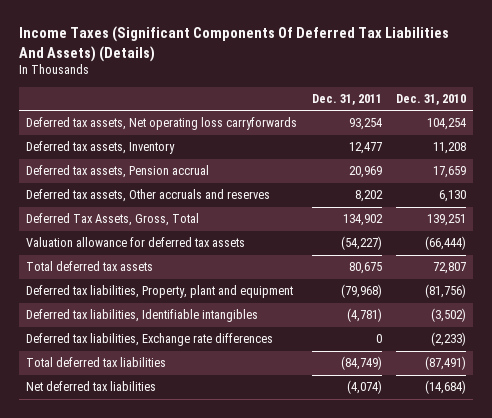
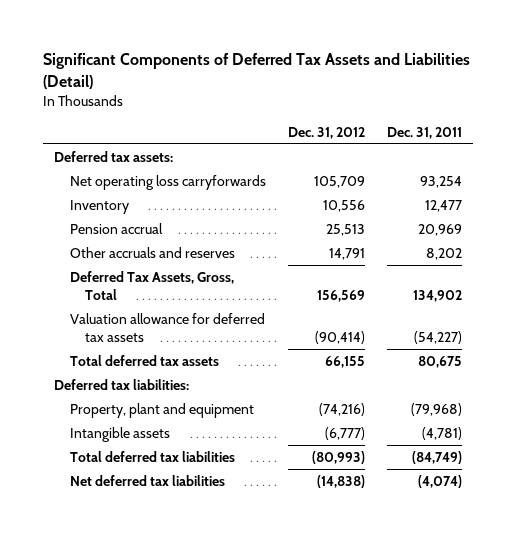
- Income Taxes (Significant Components Of Deferred Tax Liabilities And Assets) (Details)
+ Significant Components of Deferred Tax Assets and Liabilities (Detail)
- | Dec. 31, 2011 | Dec. 31, 2010
+ | Dec. 31, 2012 | Dec. 31, 2011
- Deferred tax assets, Net operating loss carryforwards | 93,254 | 104,254
- Deferred tax assets, Inventory | 12,477 | 11,208
- Deferred tax assets, Pension accrual | 20,969 | 17,659
- Deferred tax assets, Other accruals and reserves | 8,202 | 6,130
+ Deferred tax assets:
+ Net operating loss carryforwards | 105,709 | 93,254
+ Inventory | 10,556 | 12,477
+ Pension accrual | 25,513 | 20,969
+ Other accruals and reserves | 14,791 | 8,202
- Deferred tax liabilities, Property, plant and equipment | (79,968) | (81,756)
- Deferred tax liabilities, Identifiable intangibles | (4,781) | (3,502)
- Deferred tax liabilities, Exchange rate differences | 0 | (2,233)
+ Deferred tax liabilities:
+ Property, plant and equipment | (74,216) | (79,968)
+ Intangible assets | (6,777) | (4,781)

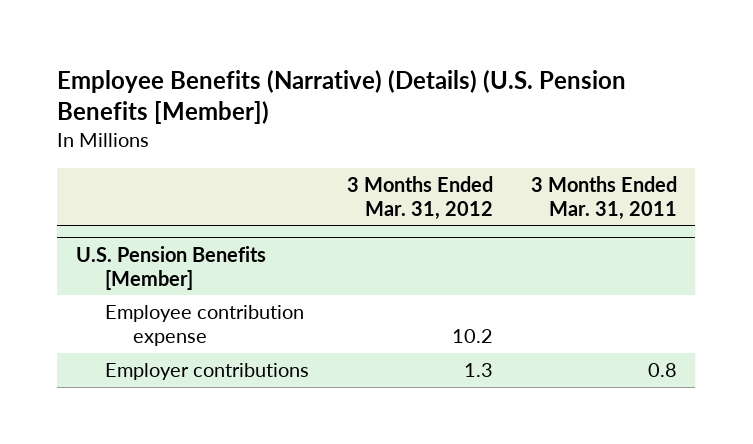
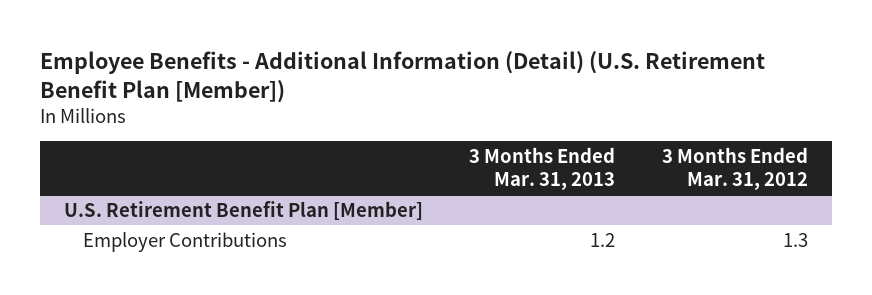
- Employee Benefits (Narrative) (Details) (U.S. Pension Benefits [Member])
+ Employee Benefits - Additional Information (Detail) (U.S. Retirement Benefit Plan [Member])
- | 3 Months Ended Mar. 31, 2012 | 3 Months Ended Mar. 31, 2011
+ | 3 Months Ended Mar. 31, 2013 | 3 Months Ended Mar. 31, 2012
- U.S. Pension Benefits [Member]
- Employee contribution expense | 10.2 |
- Employer contributions | 1.3 | 0.8
+ U.S. Retirement Benefit Plan [Member]
+ Employer Contributions | 1.2 | 1.3

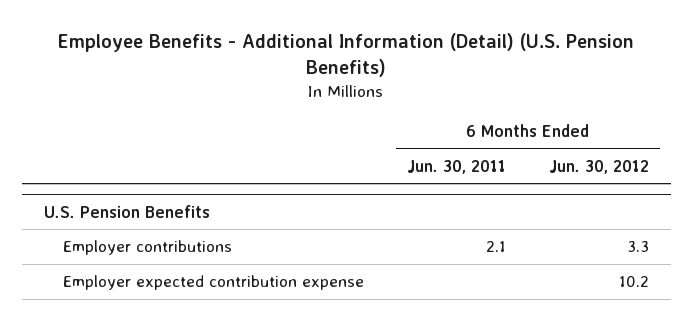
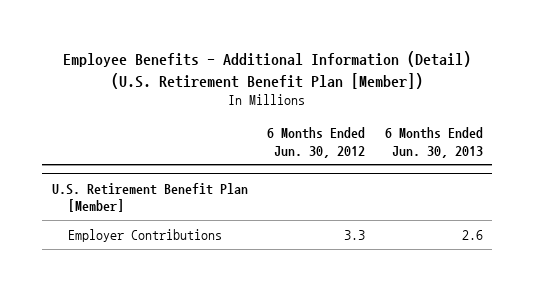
- Employee Benefits - Additional Information (Detail) (U.S. Pension Benefits)
+ Employee Benefits - Additional Information (Detail) (U.S. Retirement Benefit Plan [Member])
- | 6 Months Ended Jun. 30, 2011 | 6 Months Ended Jun. 30, 2012
+ | 6 Months Ended Jun. 30, 2012 | 6 Months Ended Jun. 30, 2013
- U.S. Pension Benefits
- Employer contributions | 2.1 | 3.3
- Employer expected contribution expense | | 10.2
+ U.S. Retirement Benefit Plan [Member]
+ Employer Contributions | 3.3 | 2.6

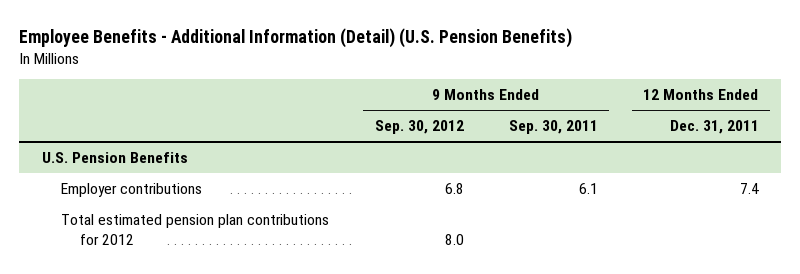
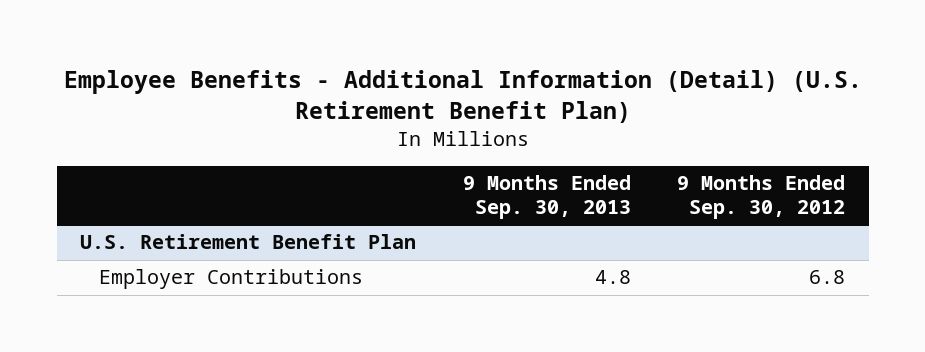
- Employee Benefits - Additional Information (Detail) (U.S. Pension Benefits)
+ Employee Benefits - Additional Information (Detail) (U.S. Retirement Benefit Plan)
- | 9 Months Ended Sep. 30, 2012 | 9 Months Ended Sep. 30, 2011 | 12 Months Ended Dec. 31, 2011
+ | 9 Months Ended Sep. 30, 2013 | 9 Months Ended Sep. 30, 2012
- U.S. Pension Benefits
- Employer contributions | 6.8 | 6.1 | 7.4
- Total estimated pension plan contributions for 2012 | 8.0 | |
+ U.S. Retirement Benefit Plan
+ Employer Contributions | 4.8 | 6.8

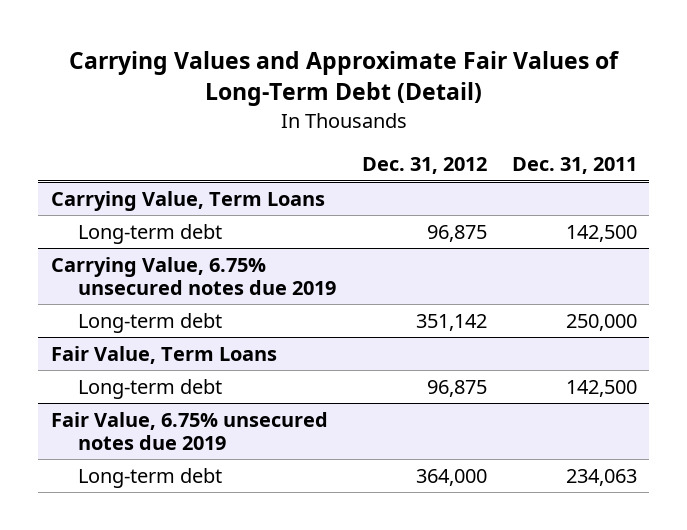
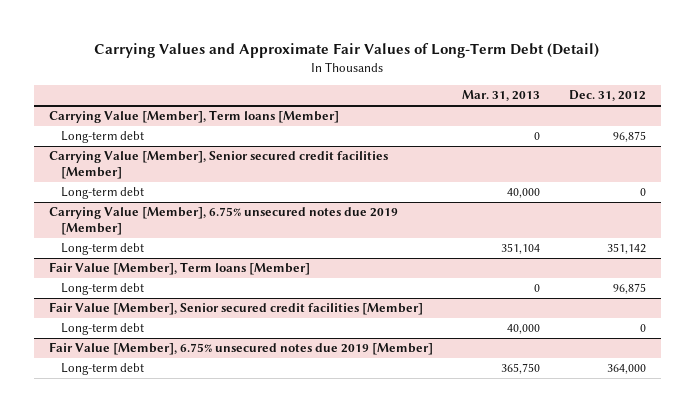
- | Dec. 31, 2012 | Dec. 31, 2011
+ | Mar. 31, 2013 | Dec. 31, 2012
- Carrying Value, Term Loans
+ Carrying Value [Member], Term loans [Member]
- Carrying Value, 6.75% unsecured notes due 2019
+ Carrying Value [Member], Senior secured credit facilities [Member]
+ Long-term debt | 40,000 | 0
+ Carrying Value [Member], 6.75% unsecured notes due 2019 [Member]
- Fair Value, Term Loans
+ Fair Value [Member], Term loans [Member]
- Fair Value, 6.75% unsecured notes due 2019
+ Fair Value [Member], Senior secured credit facilities [Member]
+ Long-term debt | 40,000 | 0
+ Fair Value [Member], 6.75% unsecured notes due 2019 [Member]

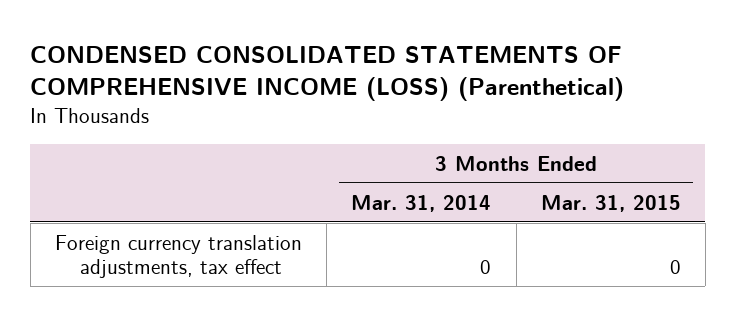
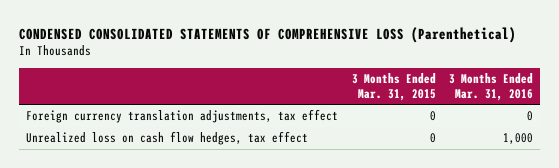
- CONDENSED CONSOLIDATED STATEMENTS OF COMPREHENSIVE INCOME (LOSS) (Parenthetical)
+ CONDENSED CONSOLIDATED STATEMENTS OF COMPREHENSIVE LOSS (Parenthetical)
- | 3 Months Ended Mar. 31, 2014 | 3 Months Ended Mar. 31, 2015
+ | 3 Months Ended Mar. 31, 2015 | 3 Months Ended Mar. 31, 2016
+ Unrealized loss on cash flow hedges, tax effect | 0 | 1,000

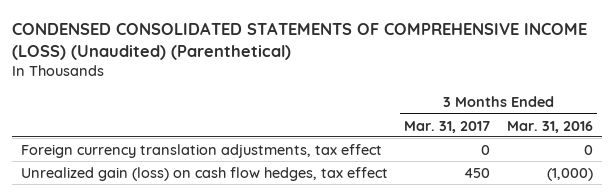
- CONDENSED CONSOLIDATED STATEMENTS OF COMPREHENSIVE LOSS (Parenthetical)
+ CONDENSED CONSOLIDATED STATEMENTS OF COMPREHENSIVE INCOME (LOSS) (Unaudited) (Parenthetical)
- | 3 Months Ended Mar. 31, 2015 | 3 Months Ended Mar. 31, 2016
+ | 3 Months Ended Mar. 31, 2017 | 3 Months Ended Mar. 31, 2016
- Unrealized loss on cash flow hedges, tax effect | 0 | 1,000
+ Unrealized gain (loss) on cash flow hedges, tax effect | 450 | (1,000)

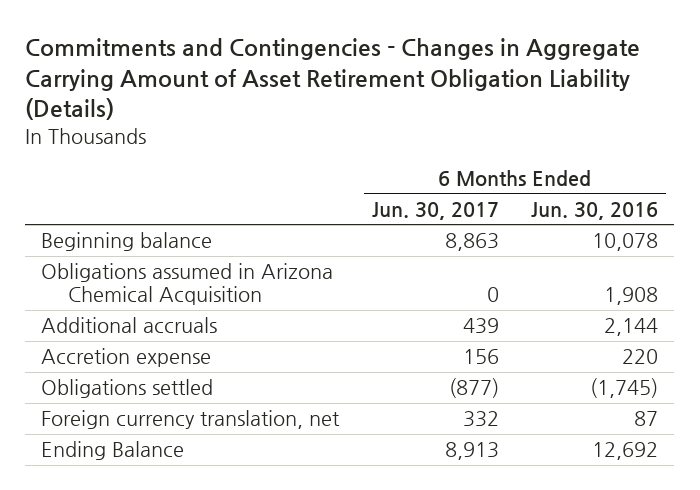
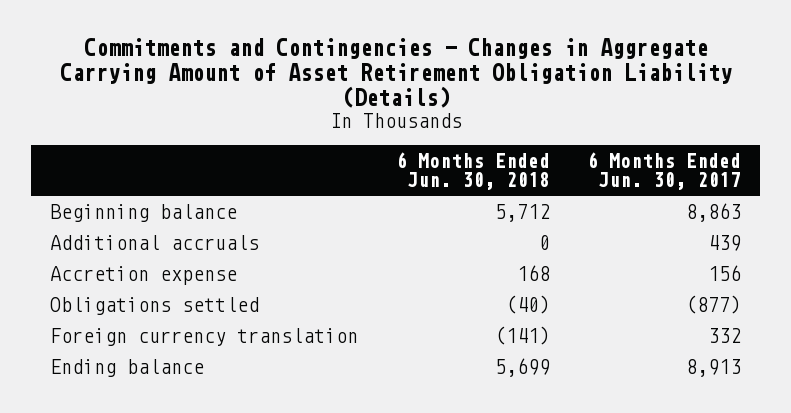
- | 6 Months Ended Jun. 30, 2017 | 6 Months Ended Jun. 30, 2016
+ | 6 Months Ended Jun. 30, 2018 | 6 Months Ended Jun. 30, 2017
- Obligations assumed in Arizona Chemical Acquisition | 0 | 1,908
- Foreign currency translation, net | 332 | 87
- Ending Balance | 8,913 | 12,692
+ Foreign currency translation | (141) | 332
+ Ending balance | 5,699 | 8,913

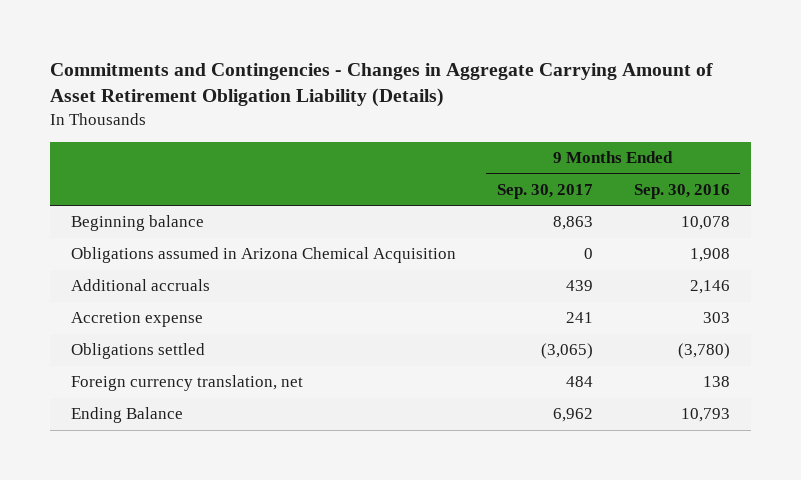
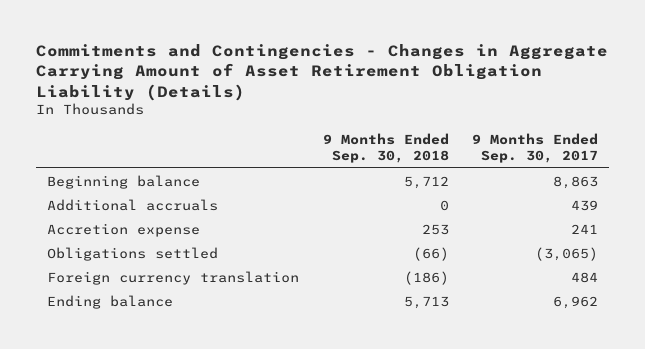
- | 9 Months Ended Sep. 30, 2017 | 9 Months Ended Sep. 30, 2016
+ | 9 Months Ended Sep. 30, 2018 | 9 Months Ended Sep. 30, 2017
- Obligations assumed in Arizona Chemical Acquisition | 0 | 1,908
- Foreign currency translation, net | 484 | 138
- Ending Balance | 6,962 | 10,793
+ Foreign currency translation | (186) | 484
+ Ending balance | 5,713 | 6,962

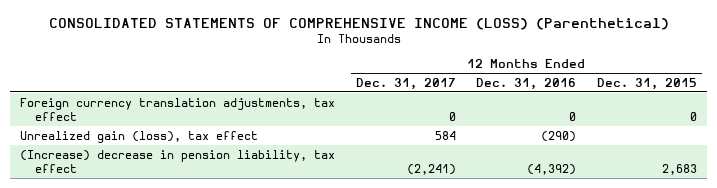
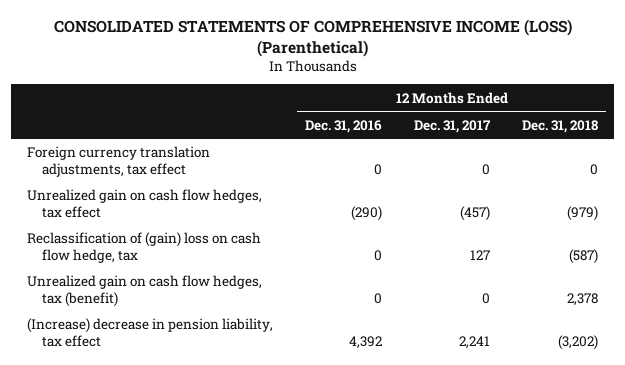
- | 12 Months Ended Dec. 31, 2017 | 12 Months Ended Dec. 31, 2016 | 12 Months Ended Dec. 31, 2015
+ | 12 Months Ended Dec. 31, 2016 | 12 Months Ended Dec. 31, 2017 | 12 Months Ended Dec. 31, 2018
- Unrealized gain (loss), tax effect | 584 | (290) |
- (Increase) decrease in pension liability, tax effect | (2,241) | (4,392) | 2,683
+ Unrealized gain on cash flow hedges, tax effect | (290) | (457) | (979)
+ Reclassification of (gain) loss on cash flow hedge, tax | 0 | 127 | (587)
+ Unrealized gain on cash flow hedges, tax (benefit) | 0 | 0 | 2,378
+ (Increase) decrease in pension liability, tax effect | 4,392 | 2,241 | (3,202)

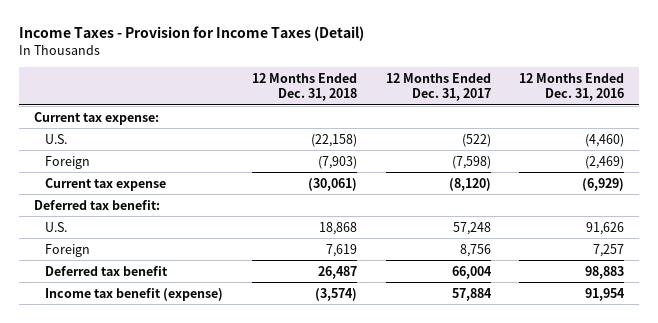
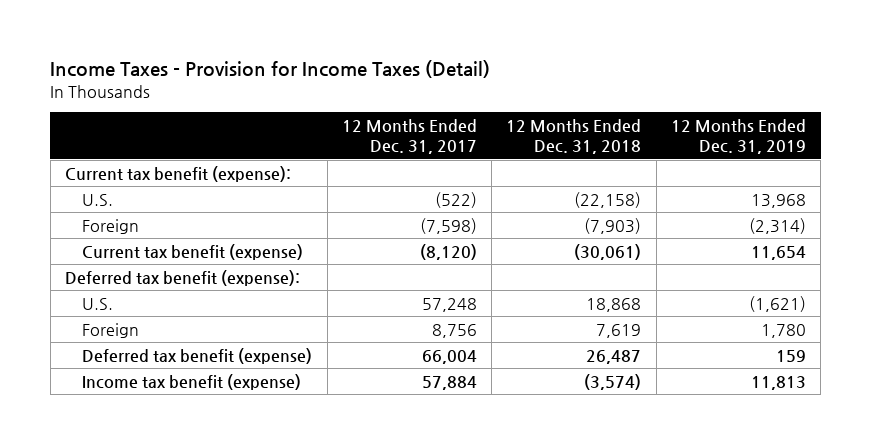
- | 12 Months Ended Dec. 31, 2018 | 12 Months Ended Dec. 31, 2017 | 12 Months Ended Dec. 31, 2016
+ | 12 Months Ended Dec. 31, 2017 | 12 Months Ended Dec. 31, 2018 | 12 Months Ended Dec. 31, 2019
- Current tax expense:
+ Current tax benefit (expense):
- Current tax expense | (30,061) | (8,120) | (6,929)
- Deferred tax benefit:
+ Current tax benefit (expense) | (8,120) | (30,061) | 11,654
+ Deferred tax benefit (expense):
- Deferred tax benefit | 26,487 | 66,004 | 98,883
+ Deferred tax benefit (expense) | 66,004 | 26,487 | 159

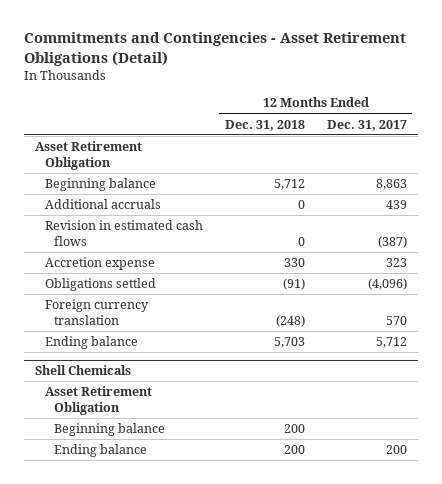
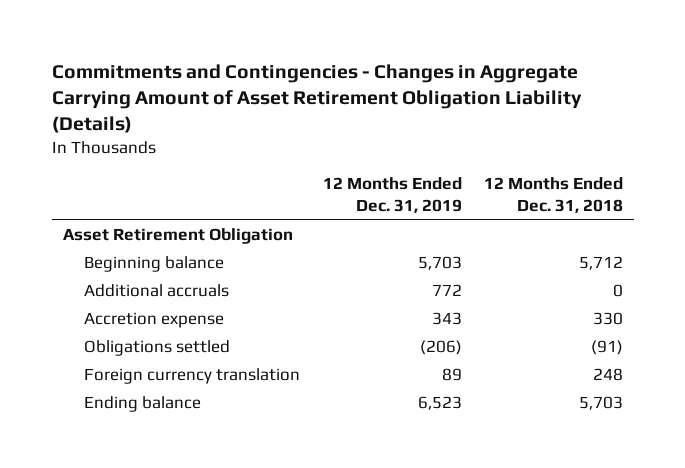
- Commitments and Contingencies - Asset Retirement Obligations (Detail)
+ Commitments and Contingencies - Changes in Aggregate Carrying Amount of Asset Retirement Obligation Liability (Details)
- | 12 Months Ended Dec. 31, 2018 | 12 Months Ended Dec. 31, 2017
+ | 12 Months Ended Dec. 31, 2019 | 12 Months Ended Dec. 31, 2018
- Revision in estimated cash flows | 0 | (387)
- Foreign currency translation | (248) | 570
+ Foreign currency translation | 89 | 248
- Shell Chemicals
- Asset Retirement Obligation
- Beginning balance | 200 |
- Ending balance | 200 | 200

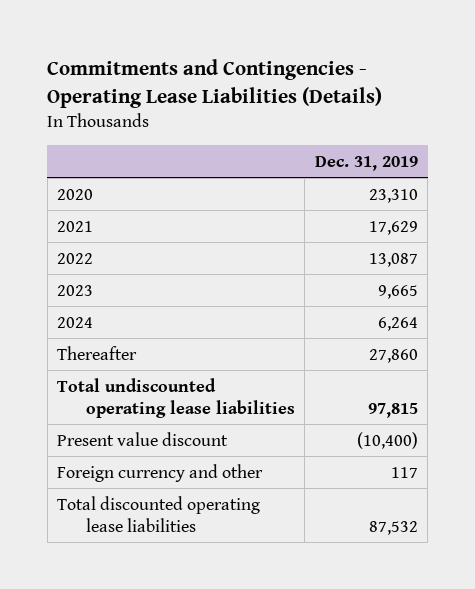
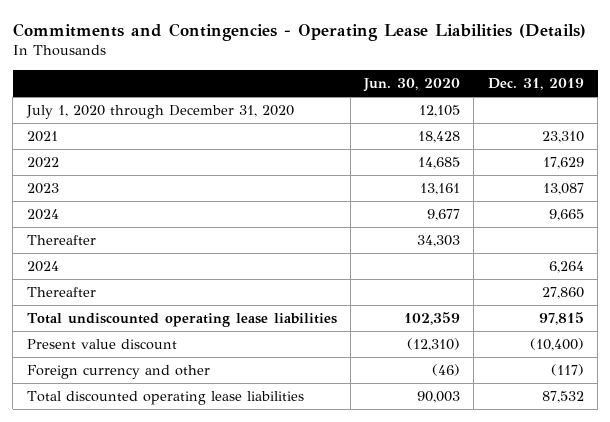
- | Dec. 31, 2019
+ | Jun. 30, 2020 | Dec. 31, 2019
- 2020 | 23,310
- 2021 | 17,629
- 2022 | 13,087
- 2023 | 9,665
+ July 1, 2020 through December 31, 2020 | 12,105 |
+ 2021 | 18,428 | 23,310
+ 2022 | 14,685 | 17,629
+ 2023 | 13,161 | 13,087
+ 2024 | 9,677 | 9,665
+ Thereafter | 34,303 |
- Foreign currency and other | 117
+ Foreign currency and other | (46) | (117)

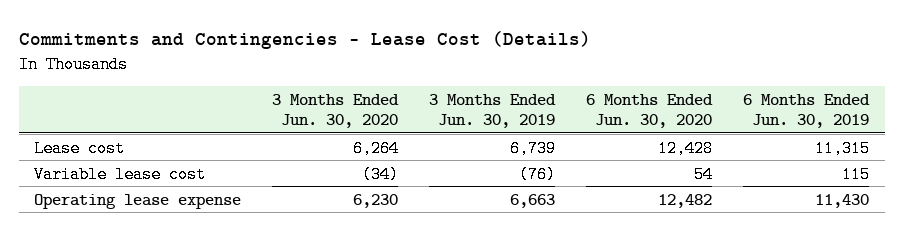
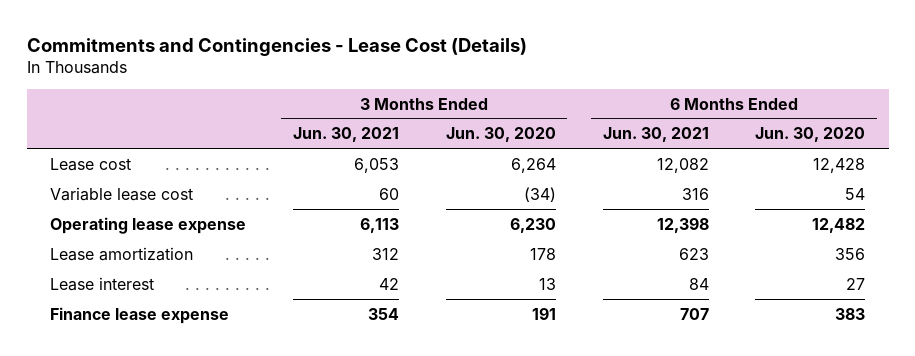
- | 3 Months Ended Jun. 30, 2020 | 3 Months Ended Jun. 30, 2019 | 6 Months Ended Jun. 30, 2020 | 6 Months Ended Jun. 30, 2019
+ | 3 Months Ended Jun. 30, 2021 | 3 Months Ended Jun. 30, 2020 | 6 Months Ended Jun. 30, 2021 | 6 Months Ended Jun. 30, 2020
+ Lease amortization | 312 | 178 | 623 | 356
+ Lease interest | 42 | 13 | 84 | 27
+ Finance lease expense | 354 | 191 | 707 | 383

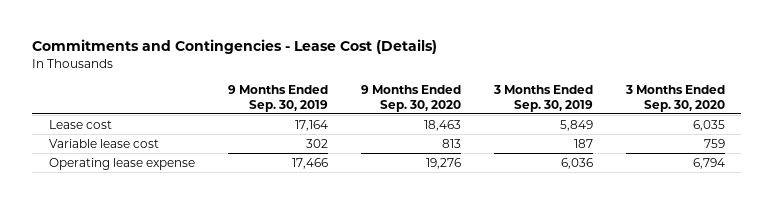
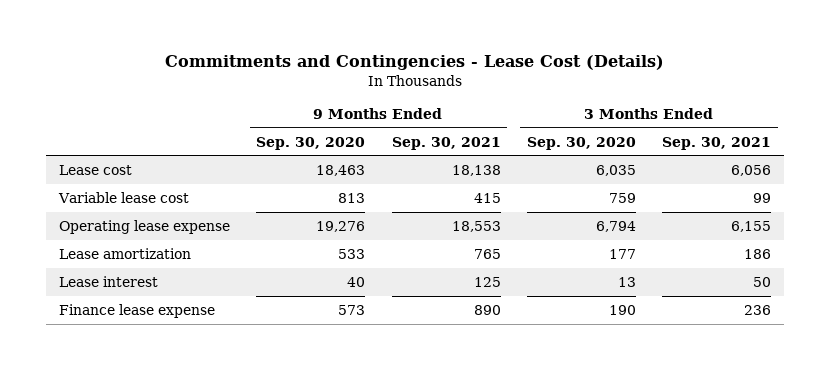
- | 9 Months Ended Sep. 30, 2019 | 9 Months Ended Sep. 30, 2020 | 3 Months Ended Sep. 30, 2019 | 3 Months Ended Sep. 30, 2020
+ | 9 Months Ended Sep. 30, 2020 | 9 Months Ended Sep. 30, 2021 | 3 Months Ended Sep. 30, 2020 | 3 Months Ended Sep. 30, 2021
+ Lease amortization | 533 | 765 | 177 | 186
+ Lease interest | 40 | 125 | 13 | 50
+ Finance lease expense | 573 | 890 | 190 | 236

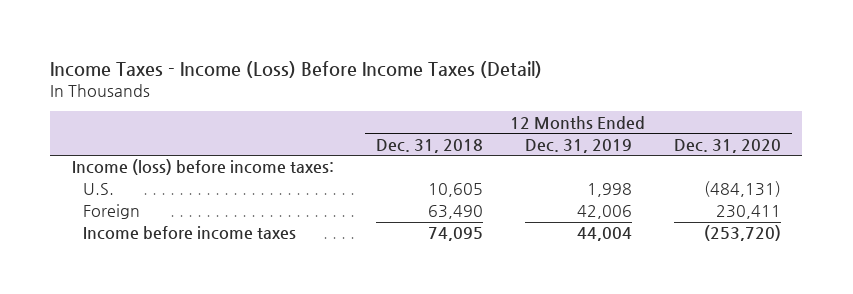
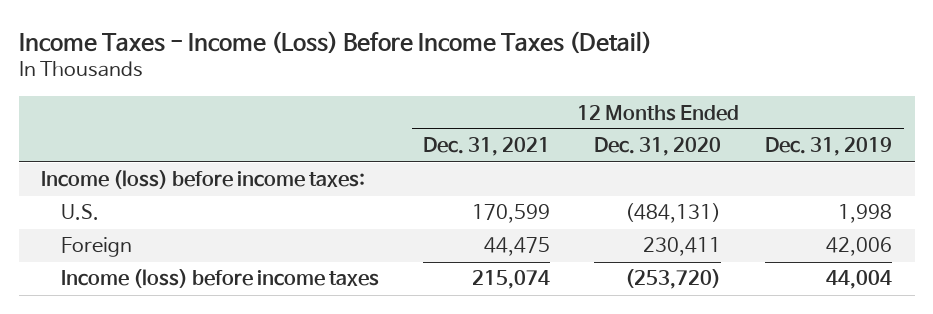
- | 12 Months Ended Dec. 31, 2018 | 12 Months Ended Dec. 31, 2019 | 12 Months Ended Dec. 31, 2020
+ | 12 Months Ended Dec. 31, 2021 | 12 Months Ended Dec. 31, 2020 | 12 Months Ended Dec. 31, 2019
- Income before income taxes | 74,095 | 44,004 | (253,720)
+ Income (loss) before income taxes | 215,074 | (253,720) | 44,004

